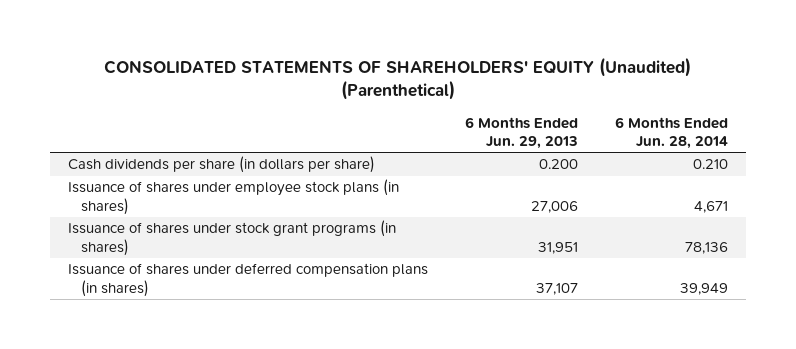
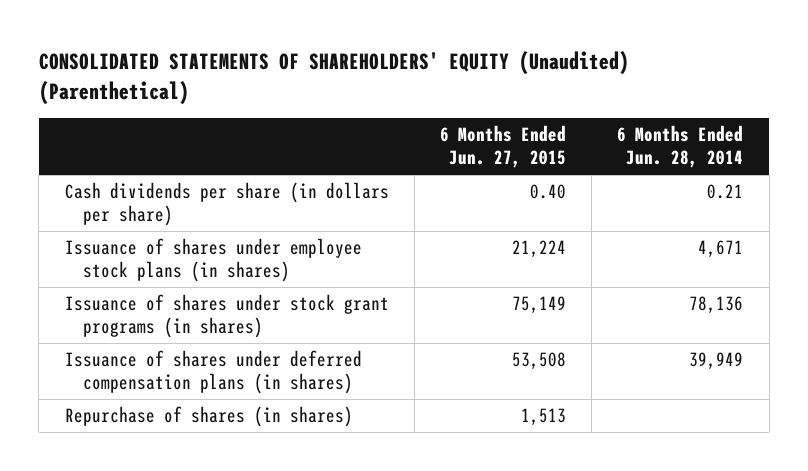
- | 6 Months Ended Jun. 29, 2013 | 6 Months Ended Jun. 28, 2014
+ | 6 Months Ended Jun. 27, 2015 | 6 Months Ended Jun. 28, 2014
- Cash dividends per share (in dollars per share) | 0.200 | 0.210
+ Cash dividends per share (in dollars per share) | 0.40 | 0.21
+ Repurchase of shares (in shares) | 1,513 |

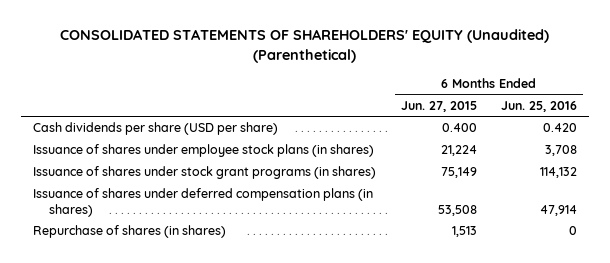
- | 6 Months Ended Jun. 27, 2015 | 6 Months Ended Jun. 28, 2014
+ | 6 Months Ended Jun. 27, 2015 | 6 Months Ended Jun. 25, 2016
- Cash dividends per share (in dollars per share) | 0.40 | 0.21
+ Cash dividends per share (USD per share) | 0.400 | 0.420

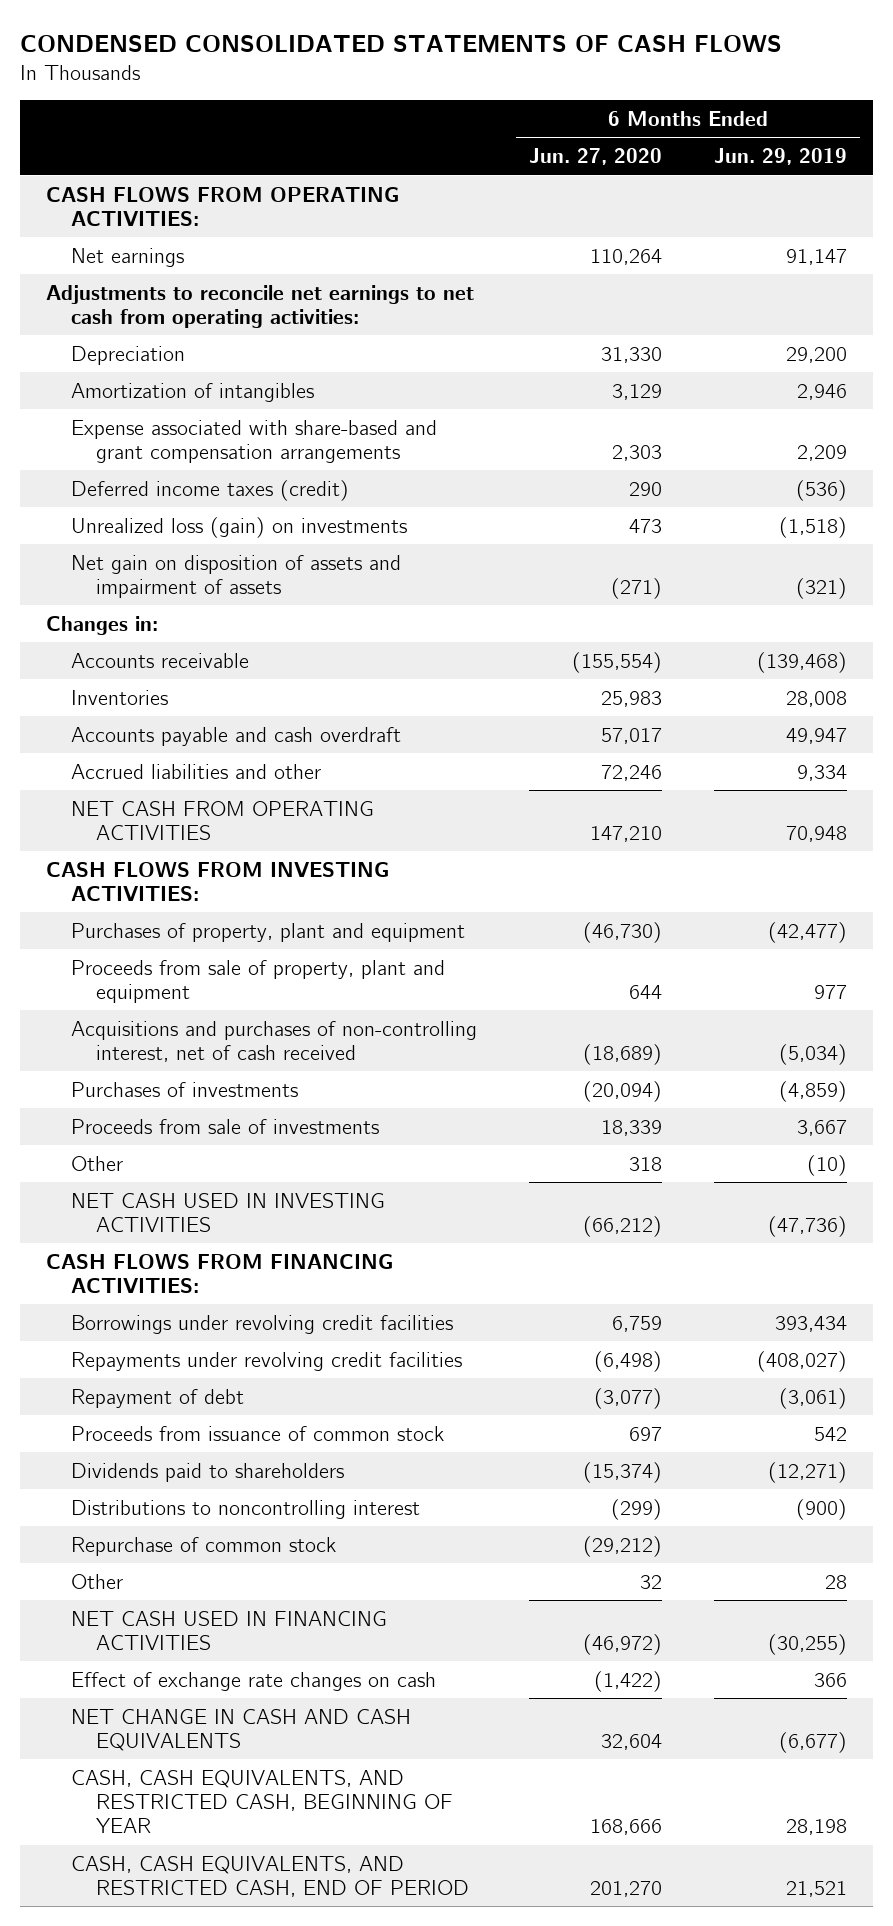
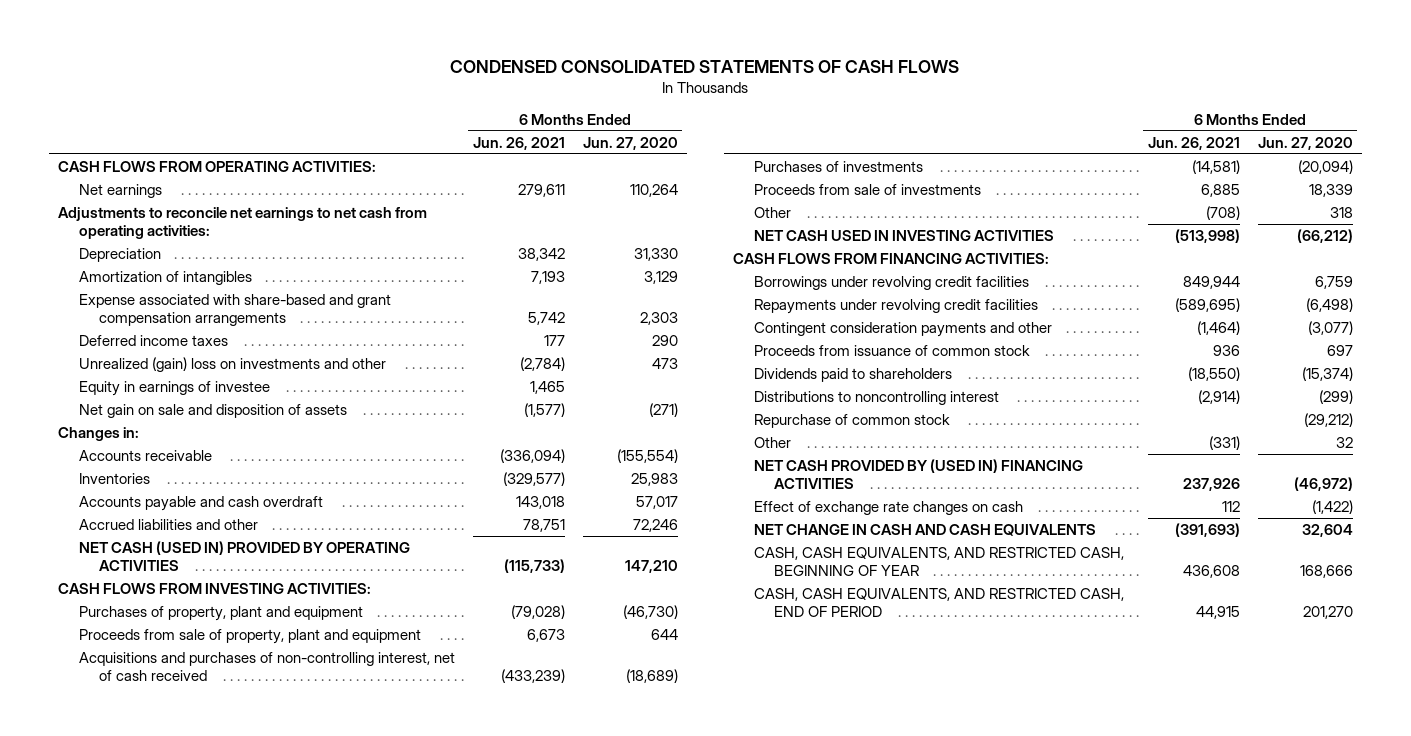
- | 6 Months Ended Jun. 27, 2020 | 6 Months Ended Jun. 29, 2019
+ | 6 Months Ended Jun. 26, 2021 | 6 Months Ended Jun. 27, 2020
- Deferred income taxes (credit) | 290 | (536)
- Unrealized loss (gain) on investments | 473 | (1,518)
- Net gain on disposition of assets and impairment of assets | (271) | (321)
+ Deferred income taxes | 177 | 290
+ Unrealized (gain) loss on investments and other | (2,784) | 473
+ Equity in earnings of investee | 1,465 |
+ Net gain on sale and disposition of assets | (1,577) | (271)
- NET CASH FROM OPERATING ACTIVITIES | 147,210 | 70,948
+ NET CASH (USED IN) PROVIDED BY OPERATING ACTIVITIES | (115,733) | 147,210
- Repayment of debt | (3,077) | (3,061)
+ Contingent consideration payments and other | (1,464) | (3,077)
- NET CASH USED IN FINANCING ACTIVITIES | (46,972) | (30,255)
+ NET CASH PROVIDED BY (USED IN) FINANCING ACTIVITIES | 237,926 | (46,972)

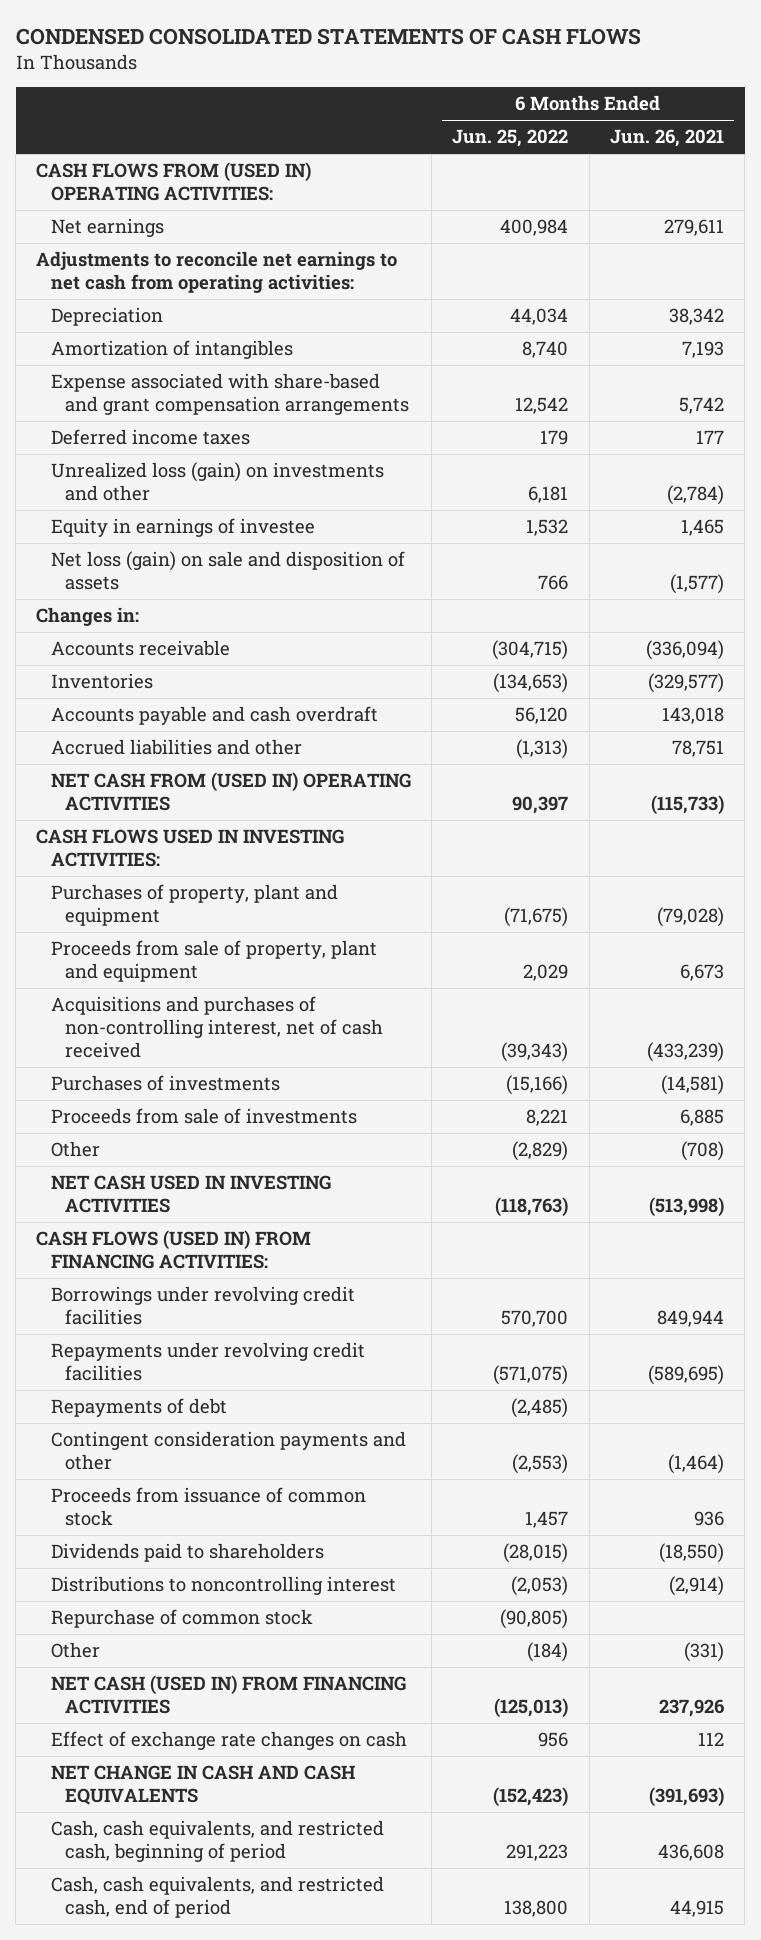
- | 6 Months Ended Jun. 26, 2021 | 6 Months Ended Jun. 27, 2020
+ | 6 Months Ended Jun. 25, 2022 | 6 Months Ended Jun. 26, 2021
- CASH FLOWS FROM OPERATING ACTIVITIES:
+ CASH FLOWS FROM (USED IN) OPERATING ACTIVITIES:
- Unrealized (gain) loss on investments and other | (2,784) | 473
+ Unrealized loss (gain) on investments and other | 6,181 | (2,784)
- Net gain on sale and disposition of assets | (1,577) | (271)
+ Net loss (gain) on sale and disposition of assets | 766 | (1,577)
- NET CASH (USED IN) PROVIDED BY OPERATING ACTIVITIES | (115,733) | 147,210
- CASH FLOWS FROM INVESTING ACTIVITIES:
+ NET CASH FROM (USED IN) OPERATING ACTIVITIES | 90,397 | (115,733)
+ CASH FLOWS USED IN INVESTING ACTIVITIES:
- CASH FLOWS FROM FINANCING ACTIVITIES:
+ CASH FLOWS (USED IN) FROM FINANCING ACTIVITIES:
+ Repayments of debt | (2,485) |
- NET CASH PROVIDED BY (USED IN) FINANCING ACTIVITIES | 237,926 | (46,972)
+ NET CASH (USED IN) FROM FINANCING ACTIVITIES | (125,013) | 237,926
- CASH, CASH EQUIVALENTS, AND RESTRICTED CASH, BEGINNING OF YEAR | 436,608 | 168,666
- CASH, CASH EQUIVALENTS, AND RESTRICTED CASH, END OF PERIOD | 44,915 | 201,270
+ Cash, cash equivalents, and restricted cash, beginning of period | 291,223 | 436,608
+ Cash, cash equivalents, and restricted cash, end of period | 138,800 | 44,915

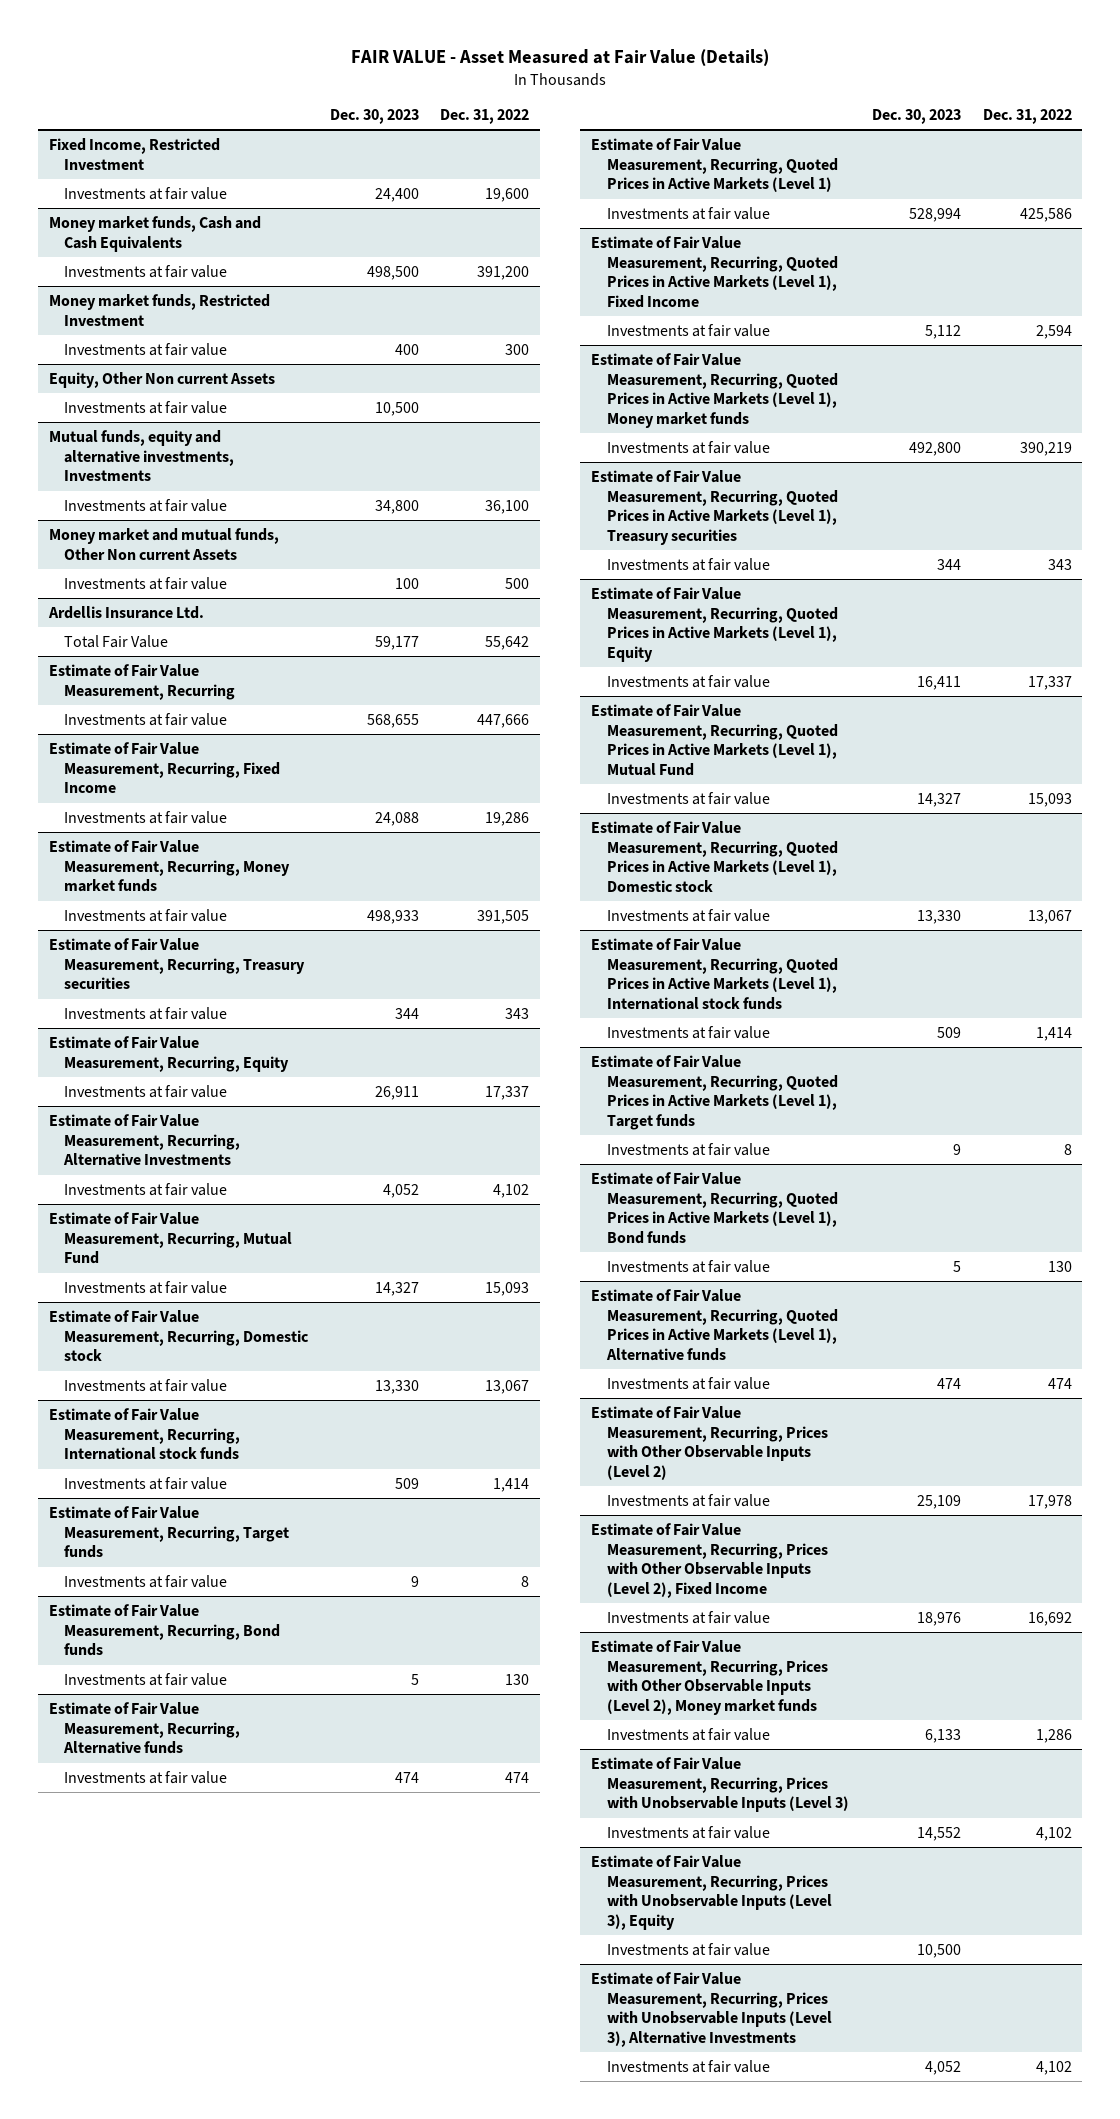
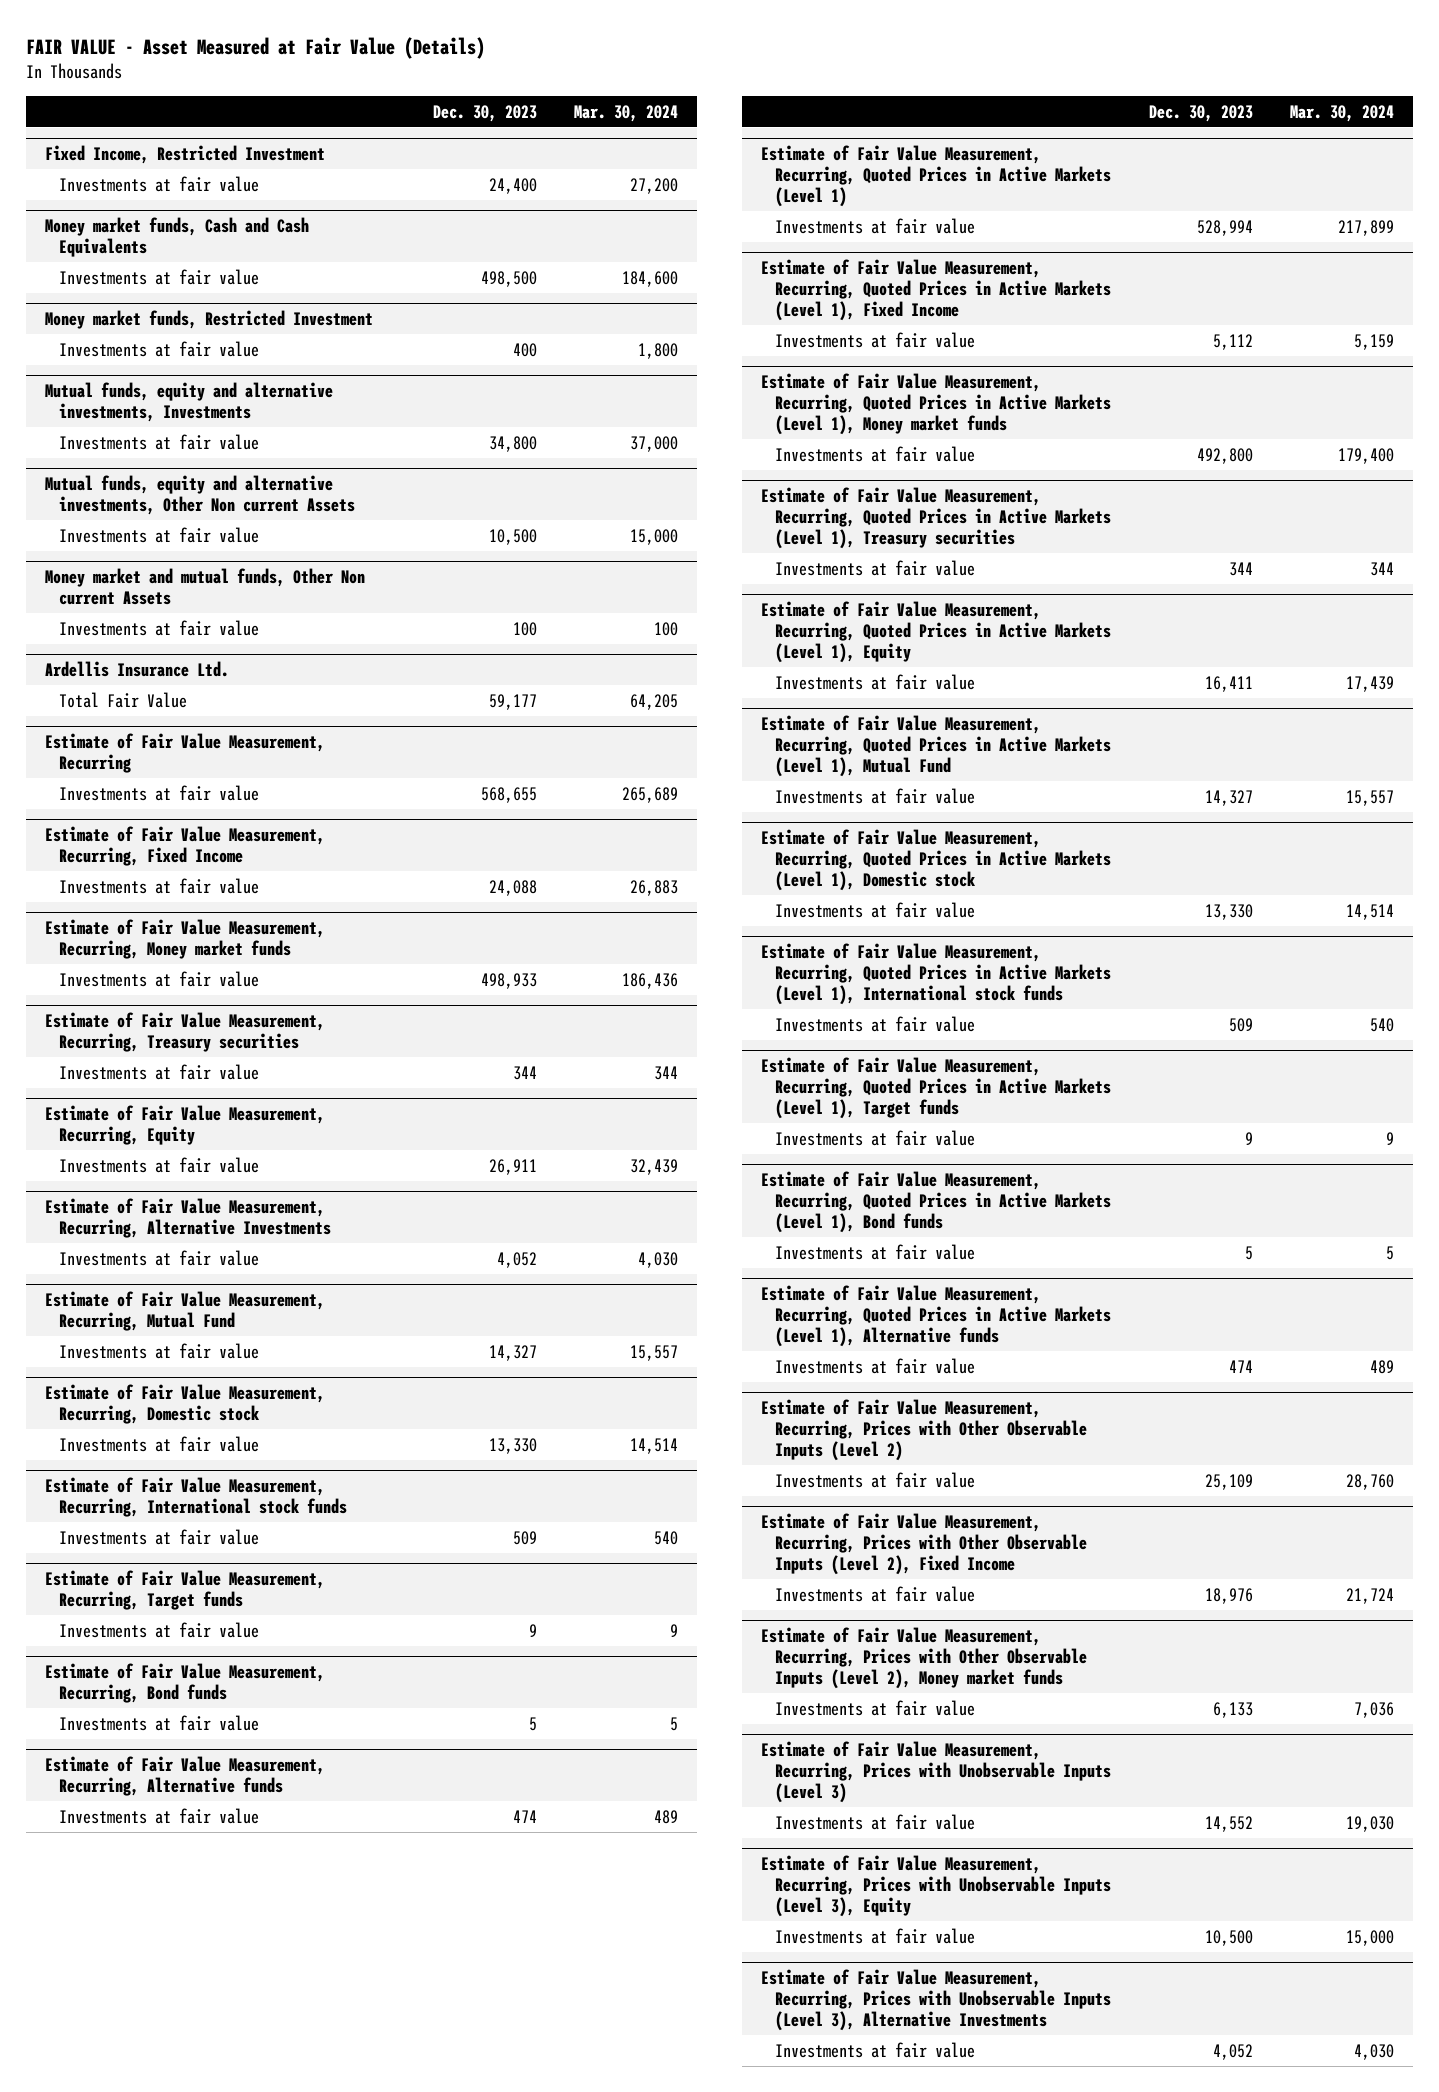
- | Dec. 30, 2023 | Dec. 31, 2022
+ | Dec. 30, 2023 | Mar. 30, 2024
- Equity, Other Non current Assets
- Investments at fair value | 10,500 |
+ Mutual funds, equity and alternative investments, Other Non current Assets
+ Investments at fair value | 10,500 | 15,000

